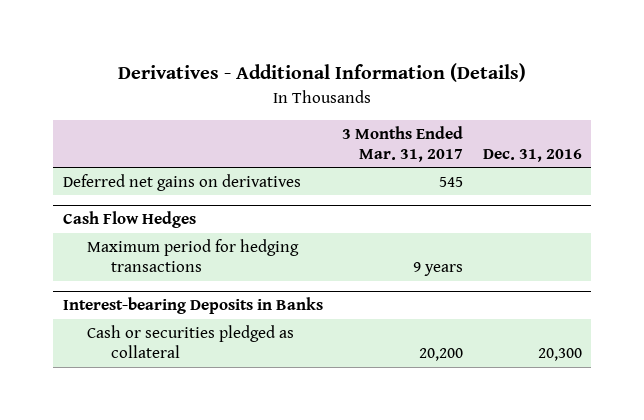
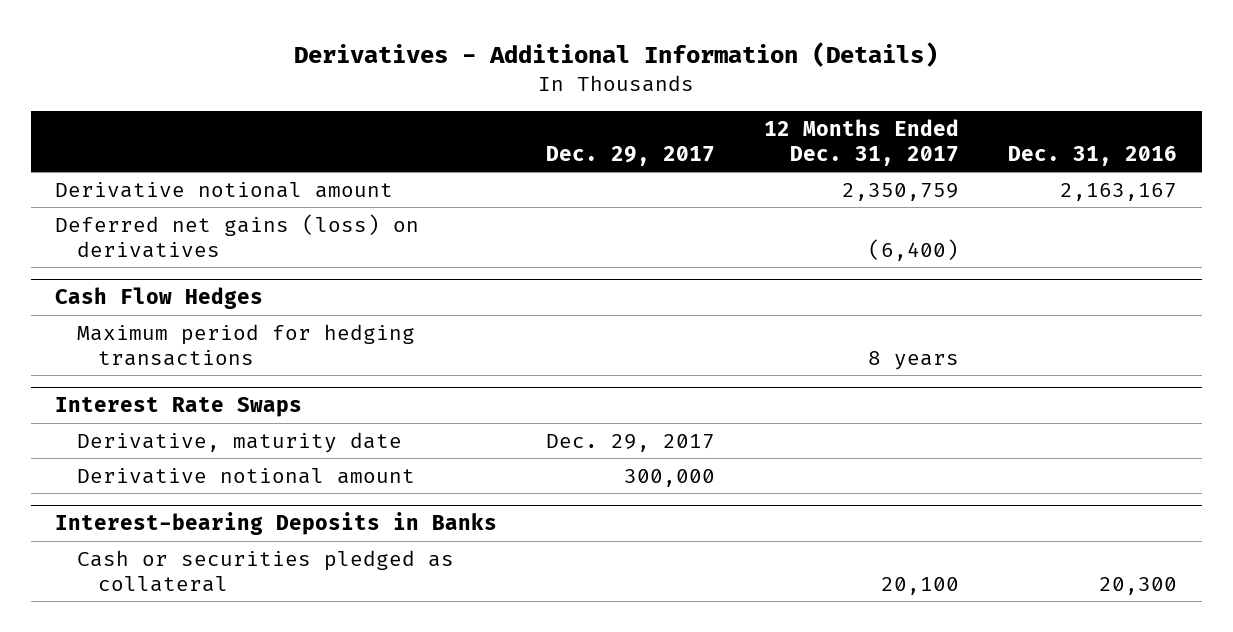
- | 3 Months Ended Mar. 31, 2017 | Dec. 31, 2016
+ | Dec. 29, 2017 | 12 Months Ended Dec. 31, 2017 | Dec. 31, 2016
- Deferred net gains on derivatives | 545 |
+ Derivative notional amount | | 2,350,759 | 2,163,167
+ Deferred net gains (loss) on derivatives | | (6,400) |
+ Interest Rate Swaps
+ Derivative, maturity date | Dec. 29, 2017 | |
+ Derivative notional amount | 300,000 | |

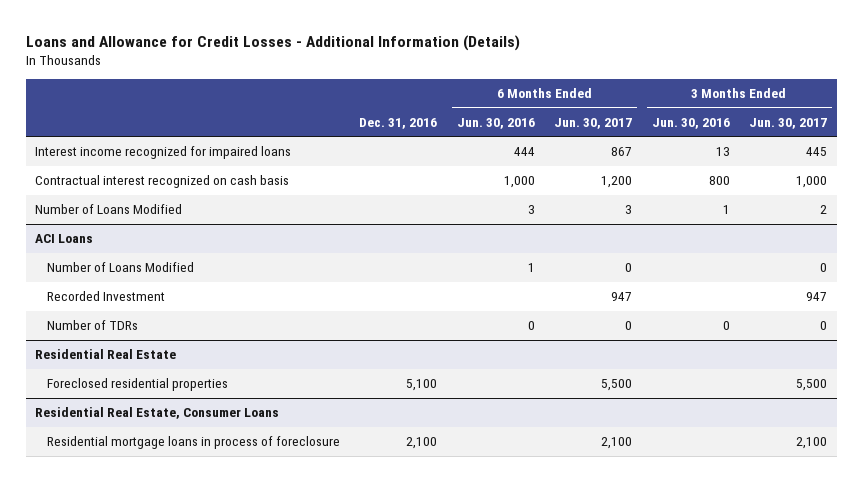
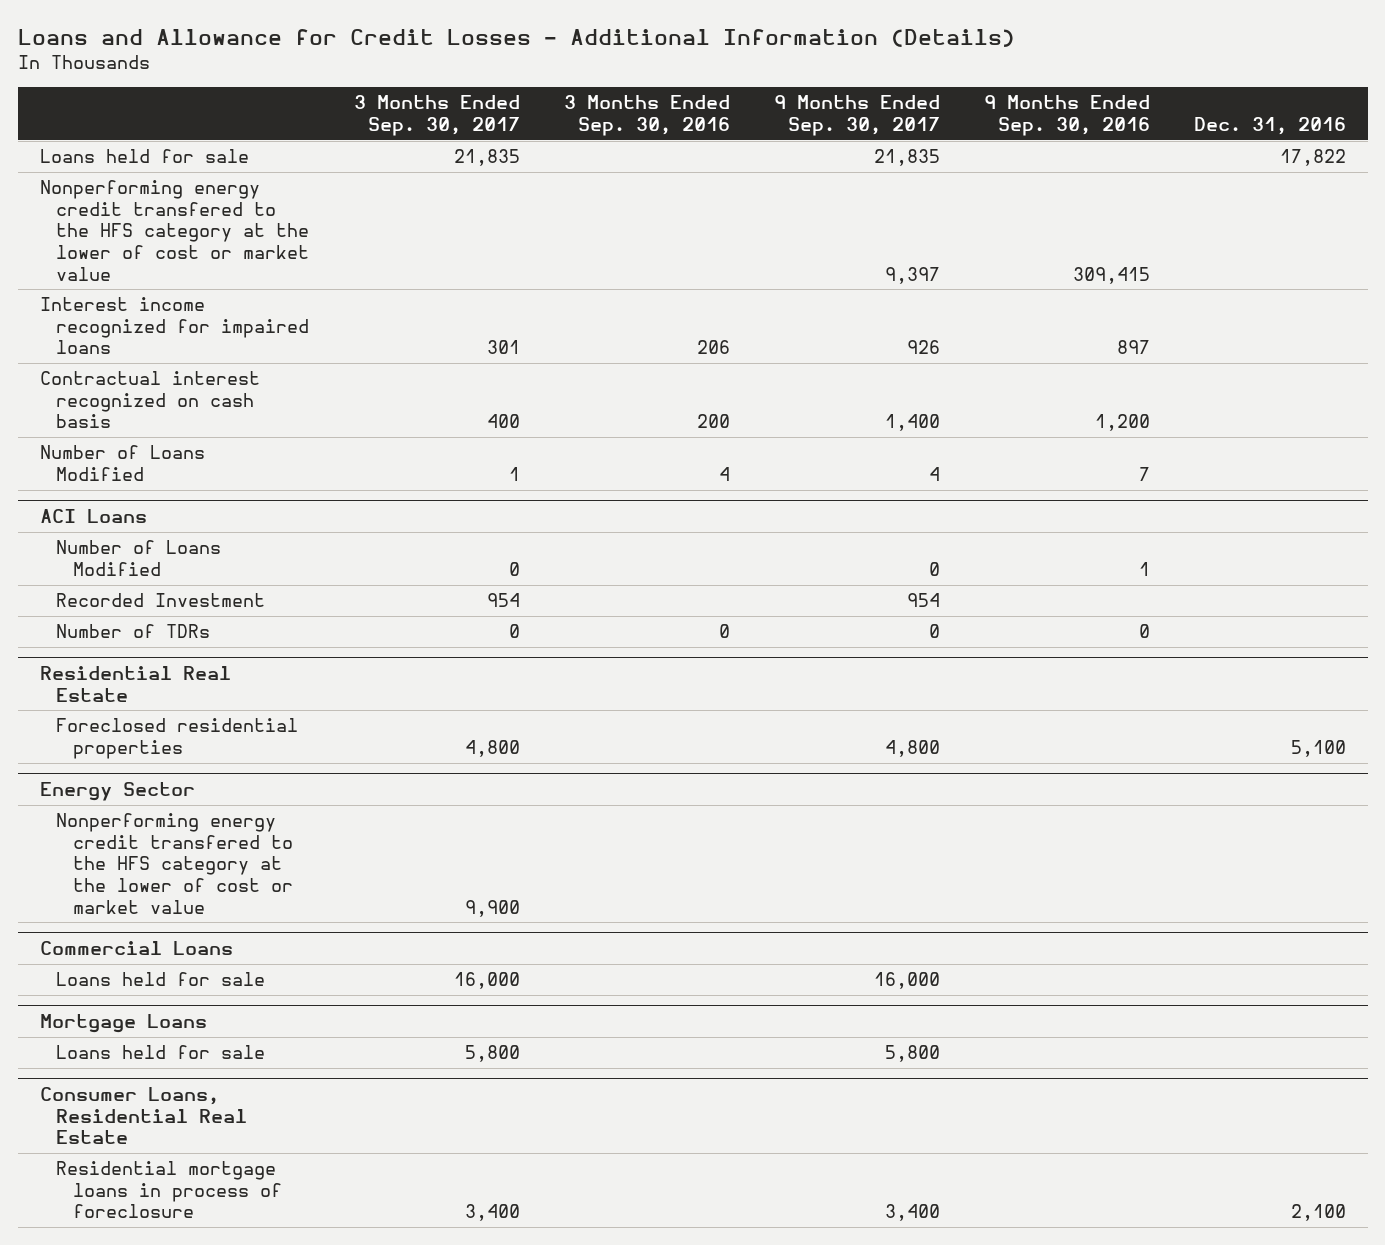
- | Dec. 31, 2016 | 6 Months Ended Jun. 30, 2016 | 6 Months Ended Jun. 30, 2017 | 3 Months Ended Jun. 30, 2016 | 3 Months Ended Jun. 30, 2017
+ | 3 Months Ended Sep. 30, 2017 | 3 Months Ended Sep. 30, 2016 | 9 Months Ended Sep. 30, 2017 | 9 Months Ended Sep. 30, 2016 | Dec. 31, 2016
+ Loans held for sale | 21,835 | | 21,835 | | 17,822
+ Nonperforming energy credit transfered to the HFS category at the lower of cost or market value | | | 9,397 | 309,415 |
- Residential Real Estate, Consumer Loans
+ Energy Sector
+ Nonperforming energy credit transfered to the HFS category at the lower of cost or market value | 9,900 | | | |
+ Commercial Loans
+ Loans held for sale | 16,000 | | 16,000 | |
+ Mortgage Loans
+ Loans held for sale | 5,800 | | 5,800 | |
+ Consumer Loans, Residential Real Estate

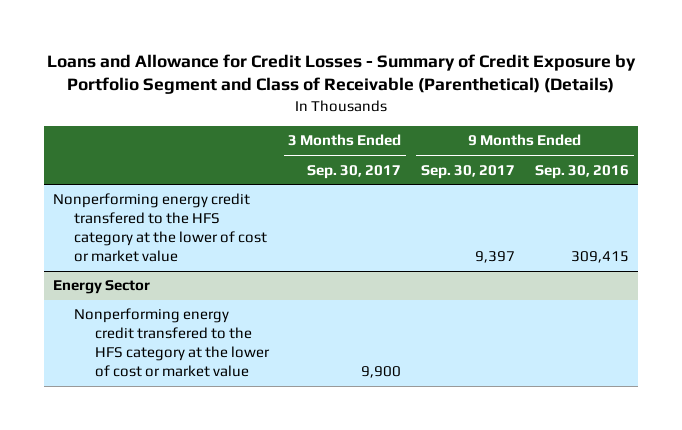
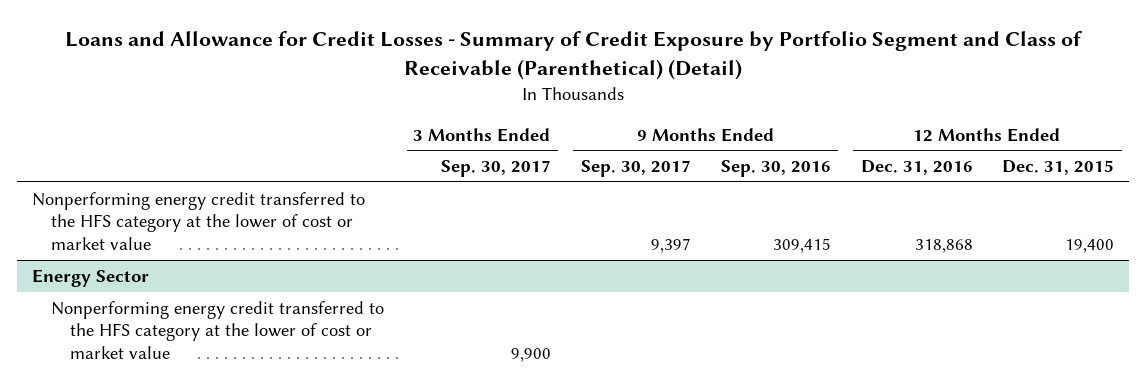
- Loans and Allowance for Credit Losses - Summary of Credit Exposure by Portfolio Segment and Class of Receivable (Parenthetical) (Details)
+ Loans and Allowance for Credit Losses - Summary of Credit Exposure by Portfolio Segment and Class of Receivable (Parenthetical) (Detail)
- | 3 Months Ended Sep. 30, 2017 | 9 Months Ended Sep. 30, 2017 | 9 Months Ended Sep. 30, 2016
+ | 3 Months Ended Sep. 30, 2017 | 9 Months Ended Sep. 30, 2017 | 9 Months Ended Sep. 30, 2016 | 12 Months Ended Dec. 31, 2016 | 12 Months Ended Dec. 31, 2015
- Nonperforming energy credit transfered to the HFS category at the lower of cost or market value | | 9,397 | 309,415
+ Nonperforming energy credit transferred to the HFS category at the lower of cost or market value | | 9,397 | 309,415 | 318,868 | 19,400
@ Energy Sector
- Nonperforming energy credit transfered to the HFS category at the lower of cost or market value | 9,900 | |
+ Nonperforming energy credit transferred to the HFS category at the lower of cost or market value | 9,900 | | | |

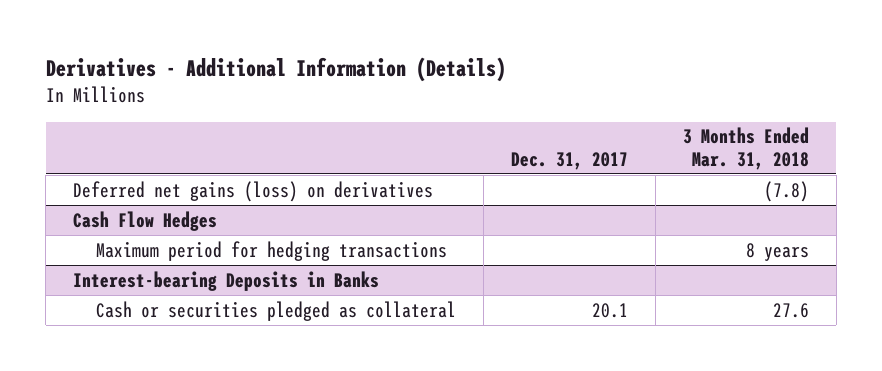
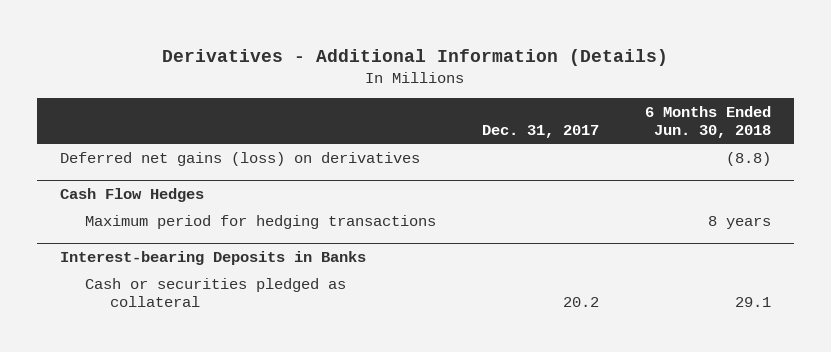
- | Dec. 31, 2017 | 3 Months Ended Mar. 31, 2018
+ | Dec. 31, 2017 | 6 Months Ended Jun. 30, 2018
@ Interest-bearing Deposits in Banks
- Cash or securities pledged as collateral | 20.1 | 27.6
+ Cash or securities pledged as collateral | 20.2 | 29.1

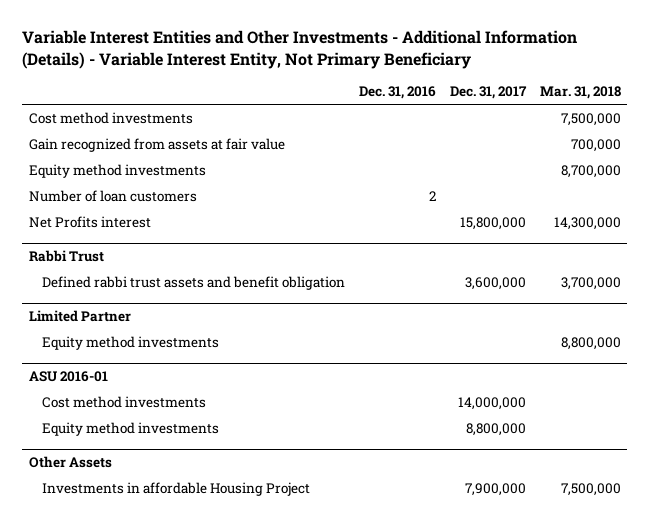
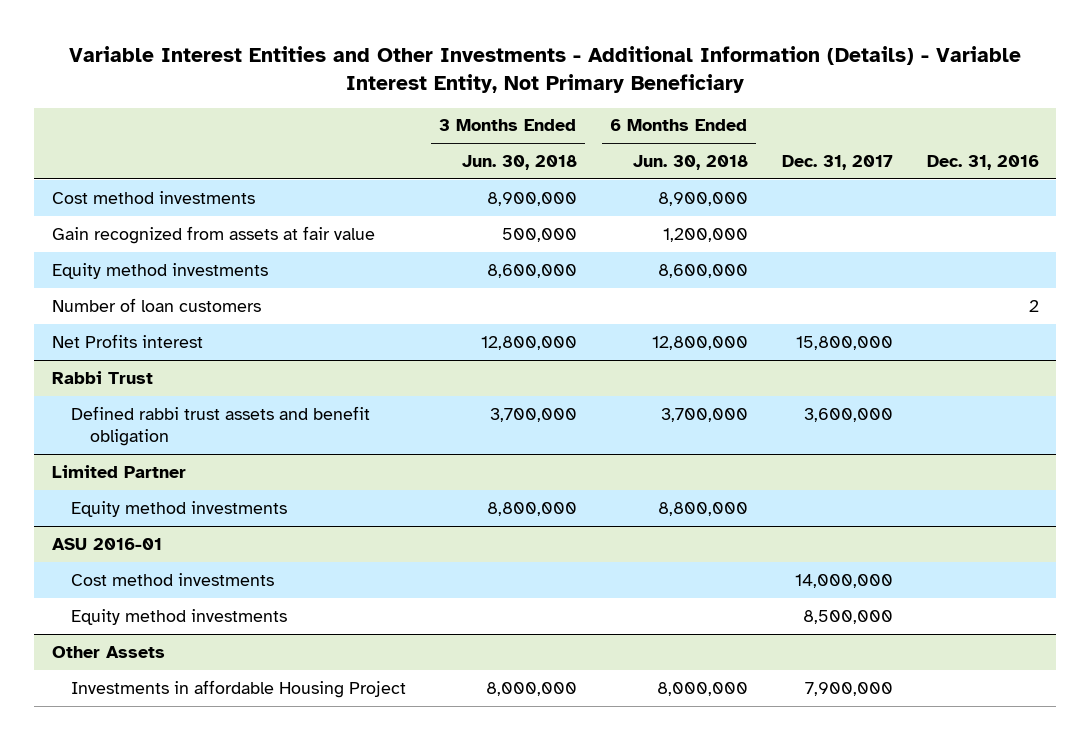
- | Dec. 31, 2016 | Dec. 31, 2017 | Mar. 31, 2018
+ | 3 Months Ended Jun. 30, 2018 | 6 Months Ended Jun. 30, 2018 | Dec. 31, 2017 | Dec. 31, 2016
@ ASU 2016-01
- Equity method investments | | 8,800,000 |
+ Equity method investments | | | 8,500,000 |

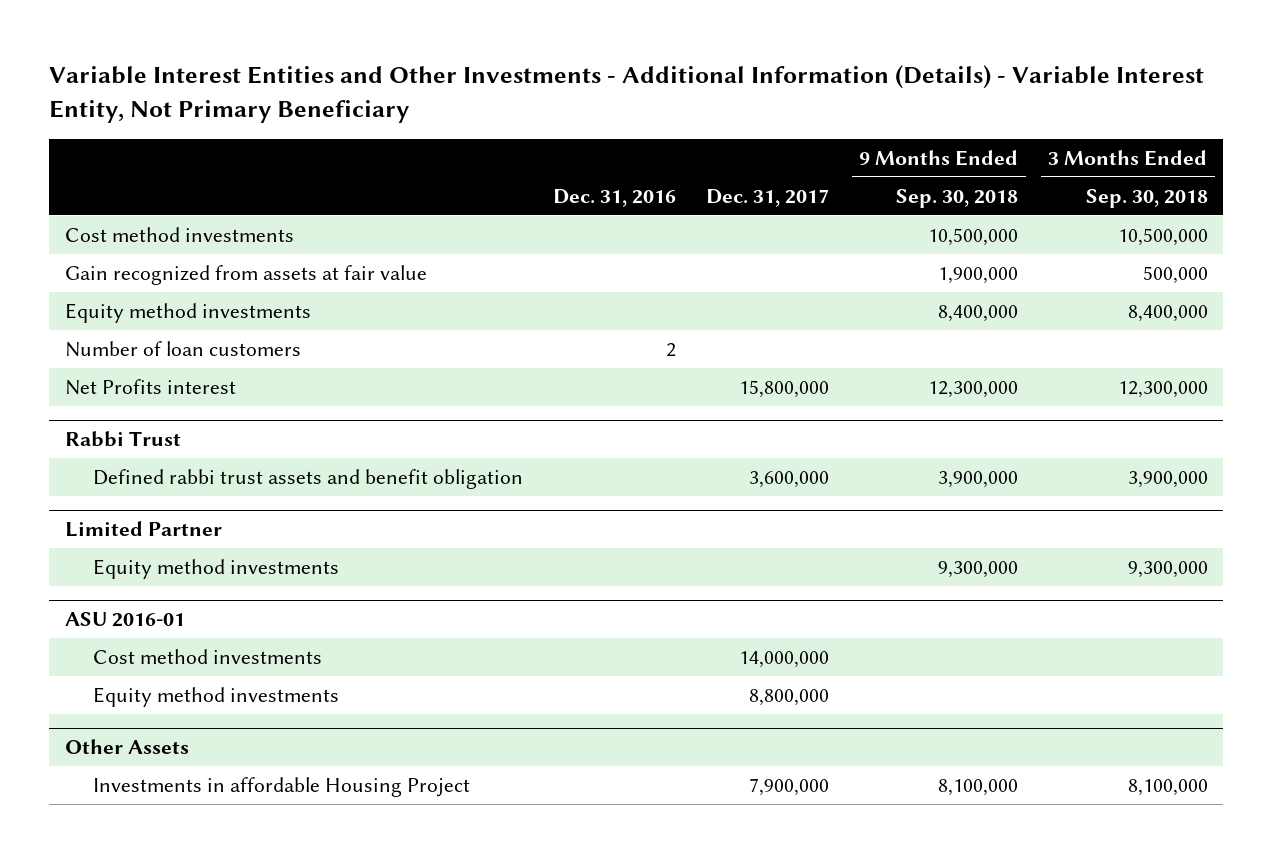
- | 3 Months Ended Jun. 30, 2018 | 6 Months Ended Jun. 30, 2018 | Dec. 31, 2017 | Dec. 31, 2016
+ | Dec. 31, 2016 | Dec. 31, 2017 | 9 Months Ended Sep. 30, 2018 | 3 Months Ended Sep. 30, 2018
@ ASU 2016-01
- Equity method investments | | | 8,500,000 |
+ Equity method investments | | 8,800,000 | |

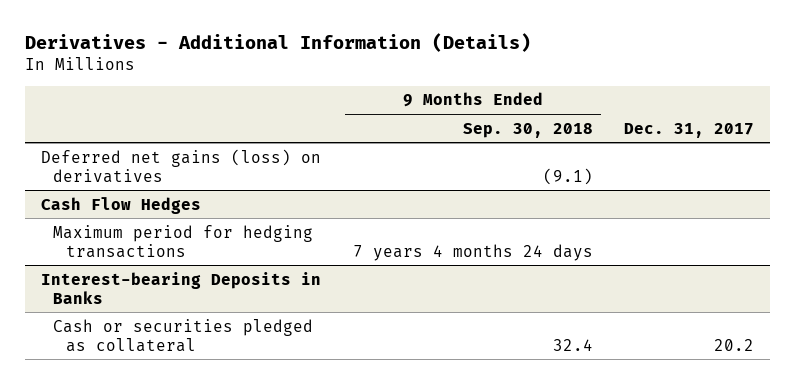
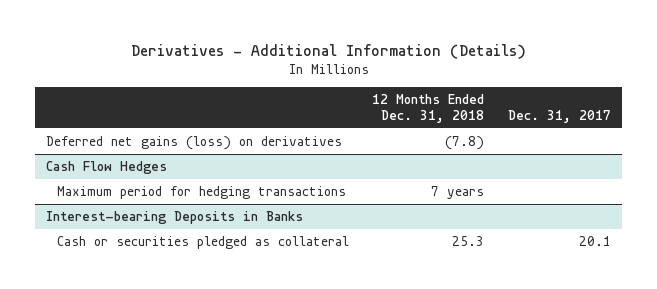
- | 9 Months Ended Sep. 30, 2018 | Dec. 31, 2017
+ | 12 Months Ended Dec. 31, 2018 | Dec. 31, 2017
@ Interest-bearing Deposits in Banks
- Cash or securities pledged as collateral | 32.4 | 20.2
+ Cash or securities pledged as collateral | 25.3 | 20.1

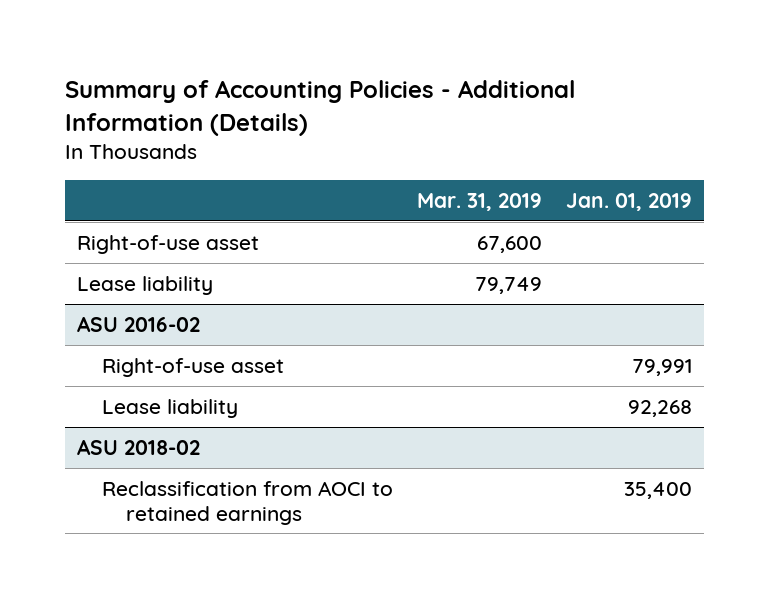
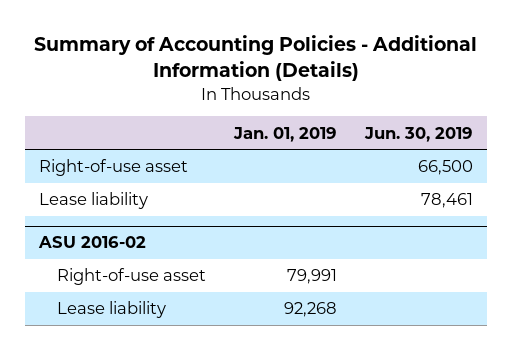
- | Mar. 31, 2019 | Jan. 01, 2019
+ | Jan. 01, 2019 | Jun. 30, 2019
- ASU 2018-02
- Reclassification from AOCI to retained earnings | | 35,400

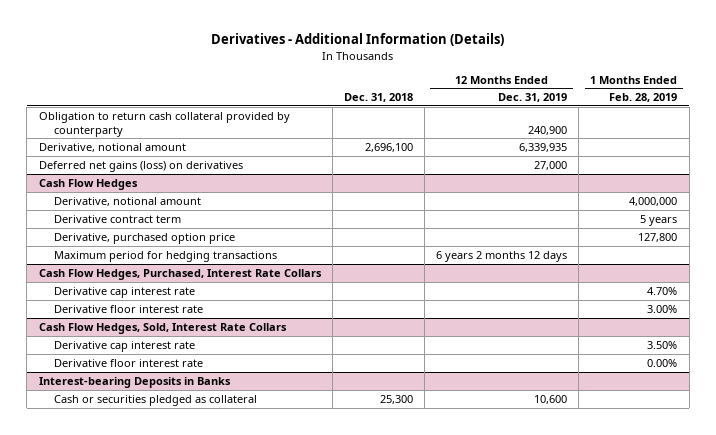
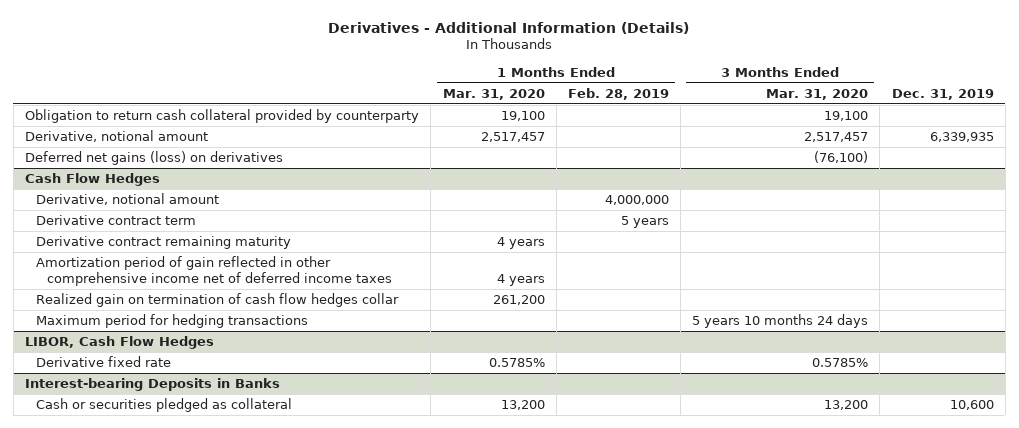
- | Dec. 31, 2018 | 12 Months Ended Dec. 31, 2019 | 1 Months Ended Feb. 28, 2019
+ | 1 Months Ended Mar. 31, 2020 | 1 Months Ended Feb. 28, 2019 | 3 Months Ended Mar. 31, 2020 | Dec. 31, 2019
@ Cash Flow Hedges
- Derivative, purchased option price | | | 127,800
+ Derivative contract remaining maturity | 4 years | | |
+ Amortization period of gain reflected in other comprehensive income net of deferred income taxes | 4 years | | |
+ Realized gain on termination of cash flow hedges collar | 261,200 | | |
- Cash Flow Hedges, Purchased, Interest Rate Collars
- Derivative cap interest rate | | | 4.70%
- Derivative floor interest rate | | | 3.00%
- Cash Flow Hedges, Sold, Interest Rate Collars
- Derivative cap interest rate | | | 3.50%
- Derivative floor interest rate | | | 0.00%
+ LIBOR, Cash Flow Hedges
+ Derivative fixed rate | 0.5785% | | 0.5785% |

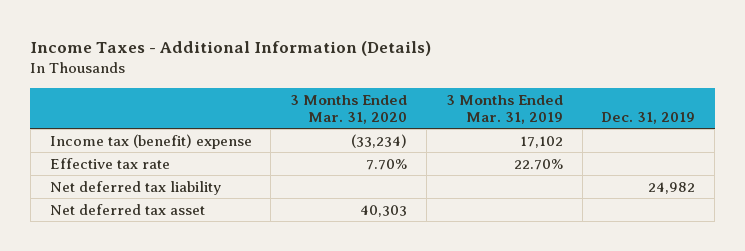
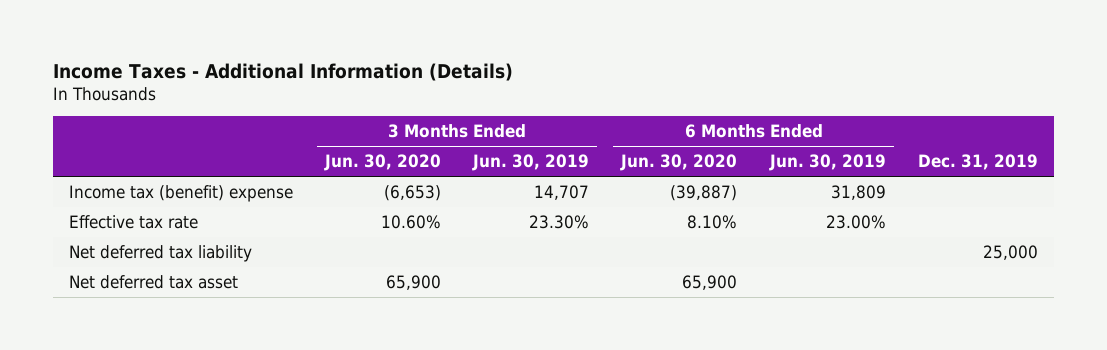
- | 3 Months Ended Mar. 31, 2020 | 3 Months Ended Mar. 31, 2019 | Dec. 31, 2019
+ | 3 Months Ended Jun. 30, 2020 | 3 Months Ended Jun. 30, 2019 | 6 Months Ended Jun. 30, 2020 | 6 Months Ended Jun. 30, 2019 | Dec. 31, 2019
- Net deferred tax liability | | | 24,982
+ Net deferred tax liability | | | | | 25,000

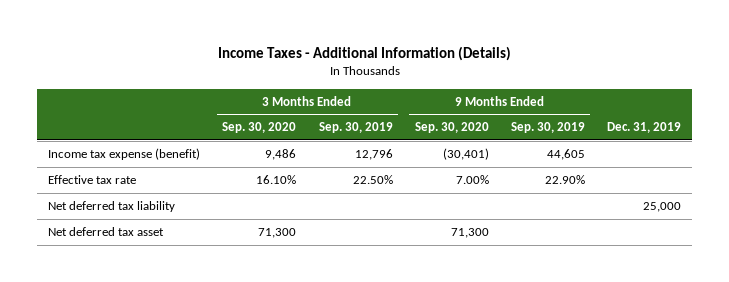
- | 3 Months Ended Jun. 30, 2020 | 3 Months Ended Jun. 30, 2019 | 6 Months Ended Jun. 30, 2020 | 6 Months Ended Jun. 30, 2019 | Dec. 31, 2019
+ | 3 Months Ended Sep. 30, 2020 | 3 Months Ended Sep. 30, 2019 | 9 Months Ended Sep. 30, 2020 | 9 Months Ended Sep. 30, 2019 | Dec. 31, 2019
- Income tax (benefit) expense | (6,653) | 14,707 | (39,887) | 31,809 |
+ Income tax expense (benefit) | 9,486 | 12,796 | (30,401) | 44,605 |

